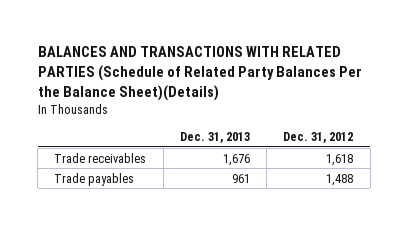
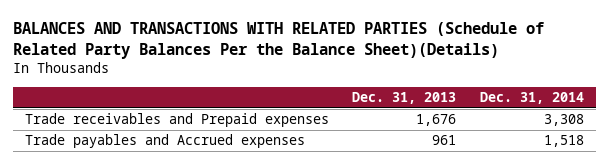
- | Dec. 31, 2013 | Dec. 31, 2012
+ | Dec. 31, 2013 | Dec. 31, 2014
- Trade receivables | 1,676 | 1,618
- Trade payables | 961 | 1,488
+ Trade receivables and Prepaid expenses | 1,676 | 3,308
+ Trade payables and Accrued expenses | 961 | 1,518

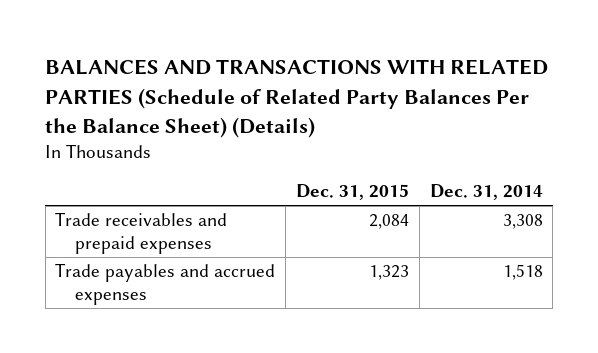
- BALANCES AND TRANSACTIONS WITH RELATED PARTIES (Schedule of Related Party Balances Per the Balance Sheet)(Details)
+ BALANCES AND TRANSACTIONS WITH RELATED PARTIES (Schedule of Related Party Balances Per the Balance Sheet) (Details)
- | Dec. 31, 2013 | Dec. 31, 2014
+ | Dec. 31, 2015 | Dec. 31, 2014
- Trade receivables and Prepaid expenses | 1,676 | 3,308
- Trade payables and Accrued expenses | 961 | 1,518
+ Trade receivables and prepaid expenses | 2,084 | 3,308
+ Trade payables and accrued expenses | 1,323 | 1,518

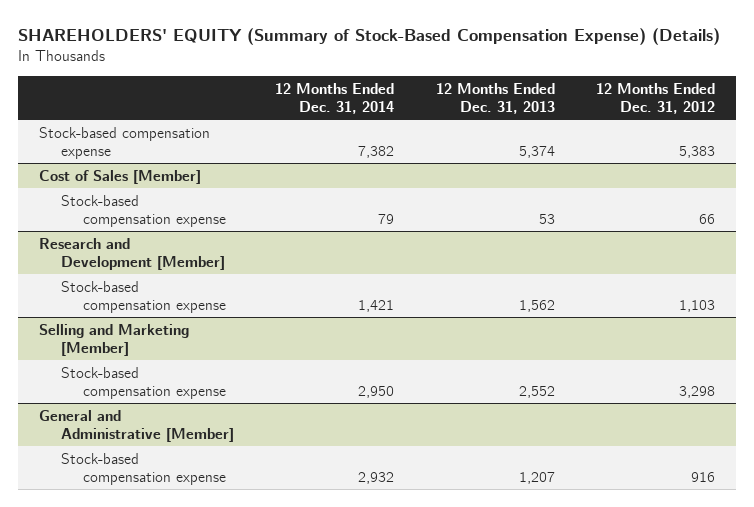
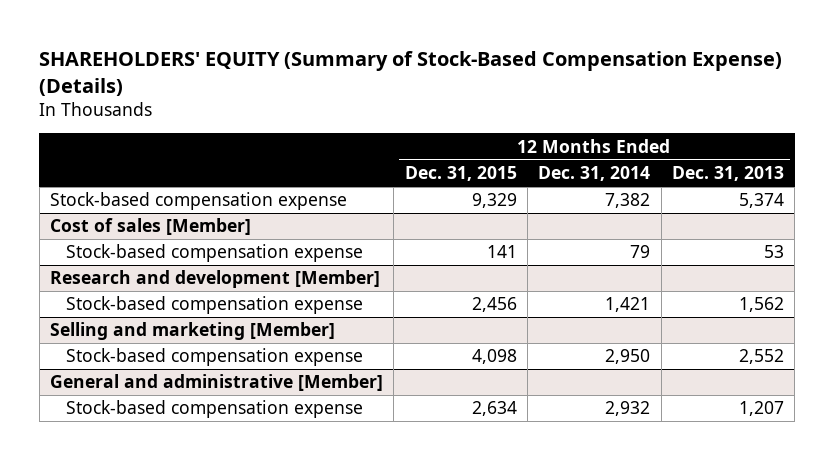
- | 12 Months Ended Dec. 31, 2014 | 12 Months Ended Dec. 31, 2013 | 12 Months Ended Dec. 31, 2012
+ | 12 Months Ended Dec. 31, 2015 | 12 Months Ended Dec. 31, 2014 | 12 Months Ended Dec. 31, 2013
- Cost of Sales [Member]
+ Cost of sales [Member]
- Research and Development [Member]
+ Research and development [Member]
- Selling and Marketing [Member]
+ Selling and marketing [Member]
- General and Administrative [Member]
+ General and administrative [Member]

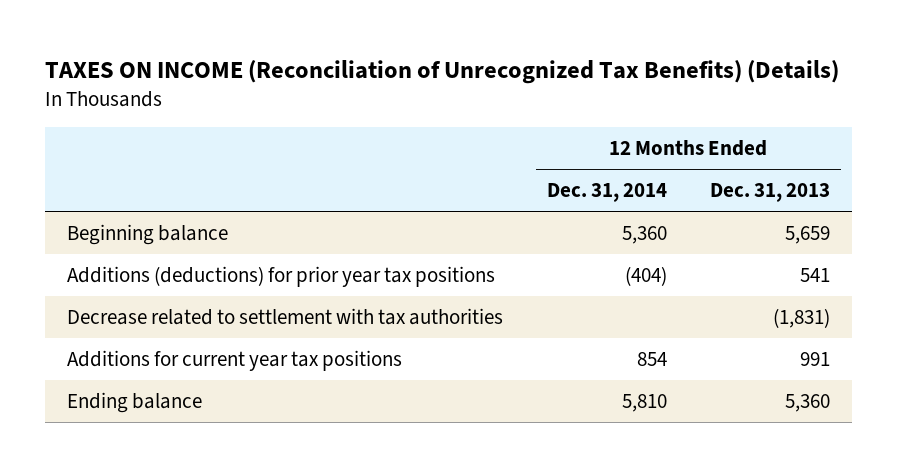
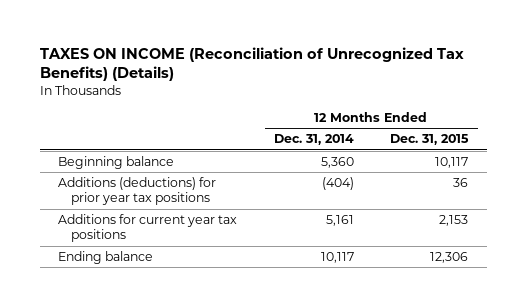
- | 12 Months Ended Dec. 31, 2014 | 12 Months Ended Dec. 31, 2013
+ | 12 Months Ended Dec. 31, 2014 | 12 Months Ended Dec. 31, 2015
- Decrease related to settlement with tax authorities | | (1,831)
- Additions for current year tax positions | 854 | 991
- Ending balance | 5,810 | 5,360
+ Additions for current year tax positions | 5,161 | 2,153
+ Ending balance | 10,117 | 12,306

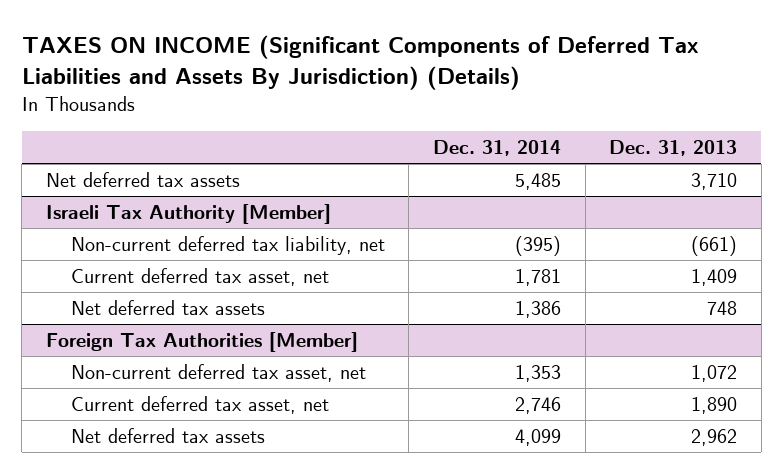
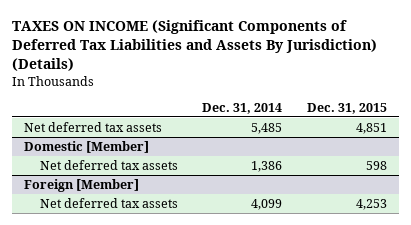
- | Dec. 31, 2014 | Dec. 31, 2013
+ | Dec. 31, 2014 | Dec. 31, 2015
- Israeli Tax Authority [Member]
- Non-current deferred tax liability, net | (395) | (661)
- Current deferred tax asset, net | 1,781 | 1,409
+ Domestic [Member]
- Foreign Tax Authorities [Member]
- Non-current deferred tax asset, net | 1,353 | 1,072
- Current deferred tax asset, net | 2,746 | 1,890
+ Foreign [Member]

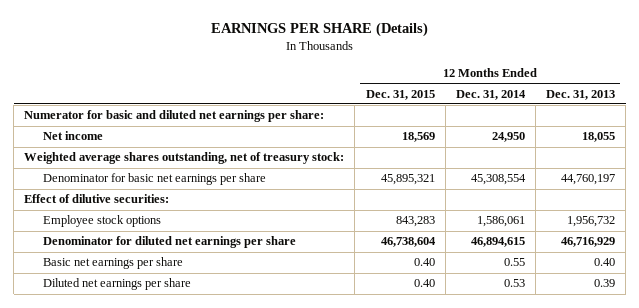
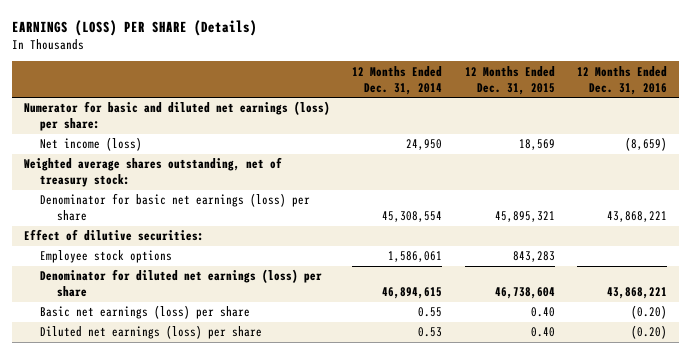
- EARNINGS PER SHARE (Details)
+ EARNINGS (LOSS) PER SHARE (Details)
- | 12 Months Ended Dec. 31, 2015 | 12 Months Ended Dec. 31, 2014 | 12 Months Ended Dec. 31, 2013
+ | 12 Months Ended Dec. 31, 2014 | 12 Months Ended Dec. 31, 2015 | 12 Months Ended Dec. 31, 2016
- Numerator for basic and diluted net earnings per share:
- Net income | 18,569 | 24,950 | 18,055
+ Numerator for basic and diluted net earnings (loss) per share:
+ Net income (loss) | 24,950 | 18,569 | (8,659)
- Denominator for basic net earnings per share | 45,895,321 | 45,308,554 | 44,760,197
+ Denominator for basic net earnings (loss) per share | 45,308,554 | 45,895,321 | 43,868,221
- Denominator for diluted net earnings per share | 46,738,604 | 46,894,615 | 46,716,929
- Basic net earnings per share | 0.40 | 0.55 | 0.40
- Diluted net earnings per share | 0.40 | 0.53 | 0.39
+ Denominator for diluted net earnings (loss) per share | 46,894,615 | 46,738,604 | 43,868,221
+ Basic net earnings (loss) per share | 0.55 | 0.40 | (0.20)
+ Diluted net earnings (loss) per share | 0.53 | 0.40 | (0.20)

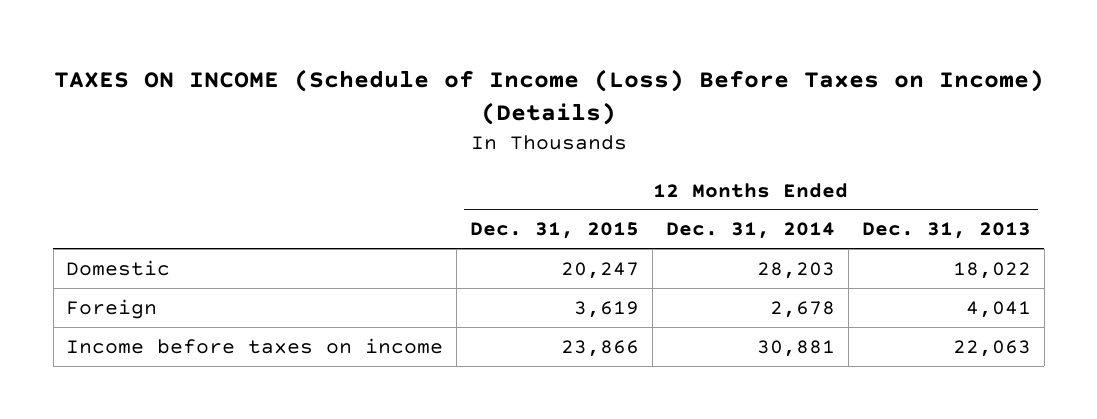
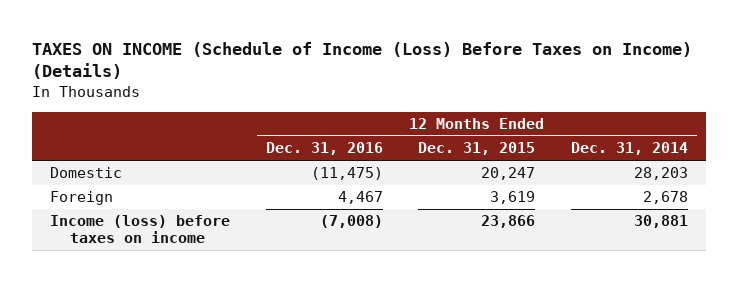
- | 12 Months Ended Dec. 31, 2015 | 12 Months Ended Dec. 31, 2014 | 12 Months Ended Dec. 31, 2013
+ | 12 Months Ended Dec. 31, 2016 | 12 Months Ended Dec. 31, 2015 | 12 Months Ended Dec. 31, 2014
- Income before taxes on income | 23,866 | 30,881 | 22,063
+ Income (loss) before taxes on income | (7,008) | 23,866 | 30,881

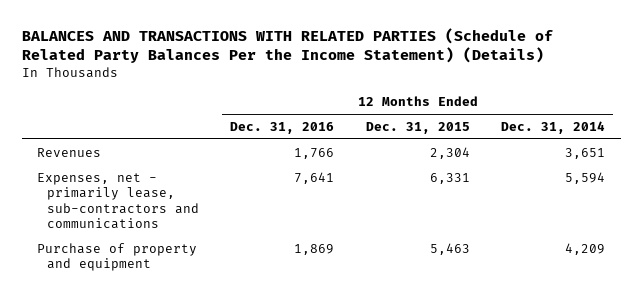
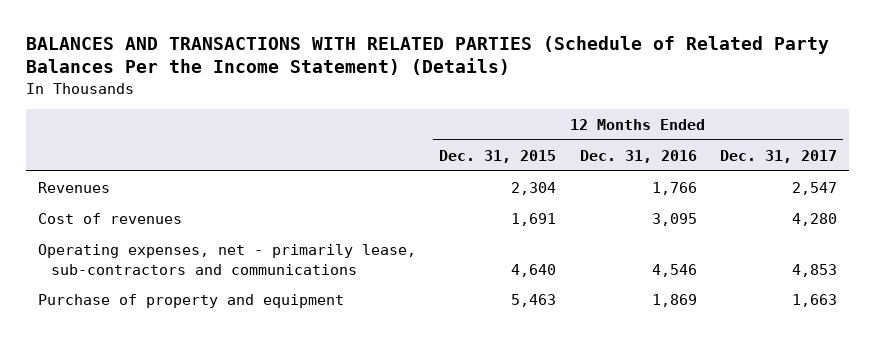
- | 12 Months Ended Dec. 31, 2016 | 12 Months Ended Dec. 31, 2015 | 12 Months Ended Dec. 31, 2014
+ | 12 Months Ended Dec. 31, 2015 | 12 Months Ended Dec. 31, 2016 | 12 Months Ended Dec. 31, 2017
- Expenses, net - primarily lease, sub-contractors and communications | 7,641 | 6,331 | 5,594
+ Cost of revenues | 1,691 | 3,095 | 4,280
+ Operating expenses, net - primarily lease, sub-contractors and communications | 4,640 | 4,546 | 4,853

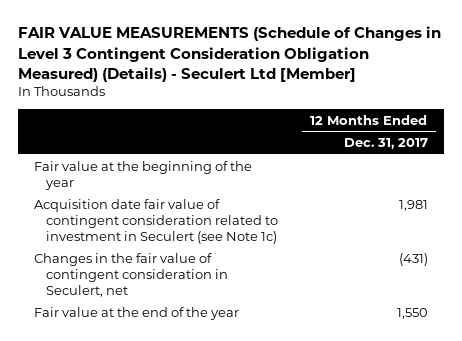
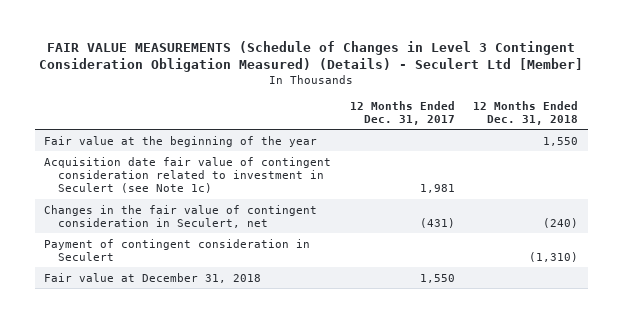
- | 12 Months Ended Dec. 31, 2017
+ | 12 Months Ended Dec. 31, 2017 | 12 Months Ended Dec. 31, 2018
- Fair value at the end of the year | 1,550
+ Payment of contingent consideration in Seculert | | (1,310)
+ Fair value at December 31, 2018 | 1,550 |

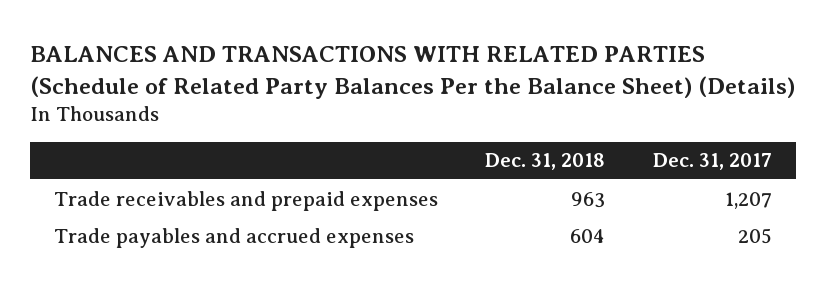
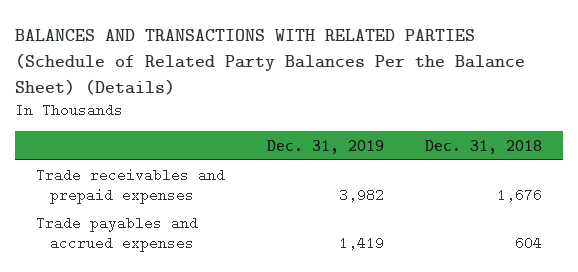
- | Dec. 31, 2018 | Dec. 31, 2017
+ | Dec. 31, 2019 | Dec. 31, 2018
- Trade receivables and prepaid expenses | 963 | 1,207
+ Trade receivables and prepaid expenses | 3,982 | 1,676

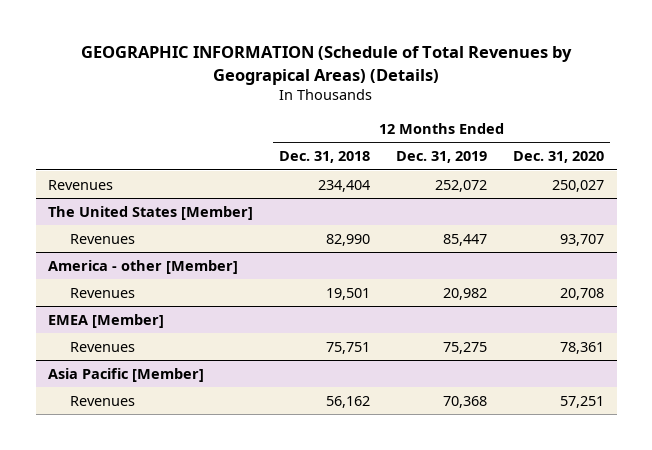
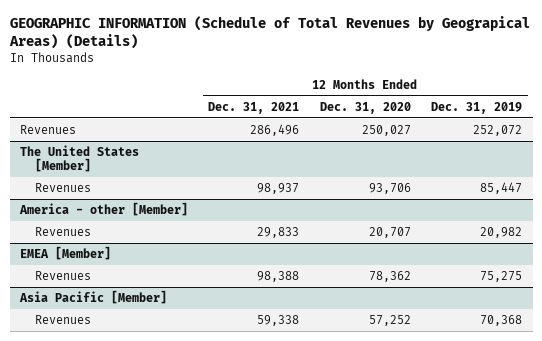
- | 12 Months Ended Dec. 31, 2018 | 12 Months Ended Dec. 31, 2019 | 12 Months Ended Dec. 31, 2020
+ | 12 Months Ended Dec. 31, 2021 | 12 Months Ended Dec. 31, 2020 | 12 Months Ended Dec. 31, 2019
@ The United States [Member]
- Revenues | 82,990 | 85,447 | 93,707
+ Revenues | 98,937 | 93,706 | 85,447
@ America - other [Member]
- Revenues | 19,501 | 20,982 | 20,708
+ Revenues | 29,833 | 20,707 | 20,982
@ EMEA [Member]
- Revenues | 75,751 | 75,275 | 78,361
+ Revenues | 98,388 | 78,362 | 75,275
@ Asia Pacific [Member]
- Revenues | 56,162 | 70,368 | 57,251
+ Revenues | 59,338 | 57,252 | 70,368

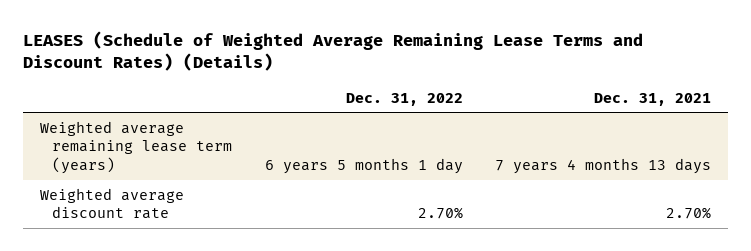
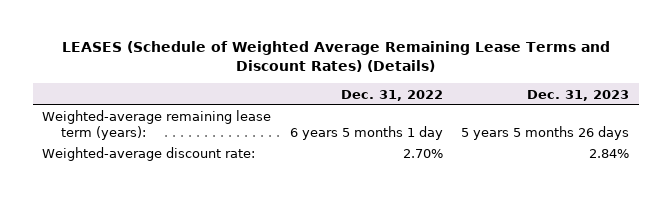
- | Dec. 31, 2022 | Dec. 31, 2021
+ | Dec. 31, 2022 | Dec. 31, 2023
- Weighted average remaining lease term (years) | 6 years 5 months 1 day | 7 years 4 months 13 days
- Weighted average discount rate | 2.70% | 2.70%
+ Weighted-average remaining lease term (years): | 6 years 5 months 1 day | 5 years 5 months 26 days
+ Weighted-average discount rate: | 2.70% | 2.84%

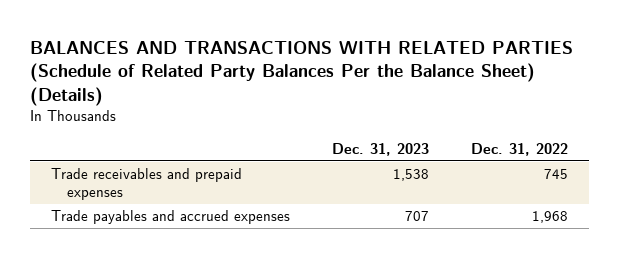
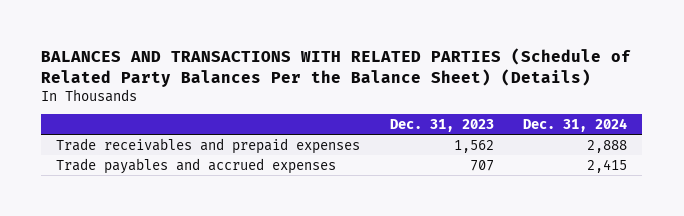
- | Dec. 31, 2023 | Dec. 31, 2022
+ | Dec. 31, 2023 | Dec. 31, 2024
- Trade receivables and prepaid expenses | 1,538 | 745
+ Trade receivables and prepaid expenses | 1,562 | 2,888

